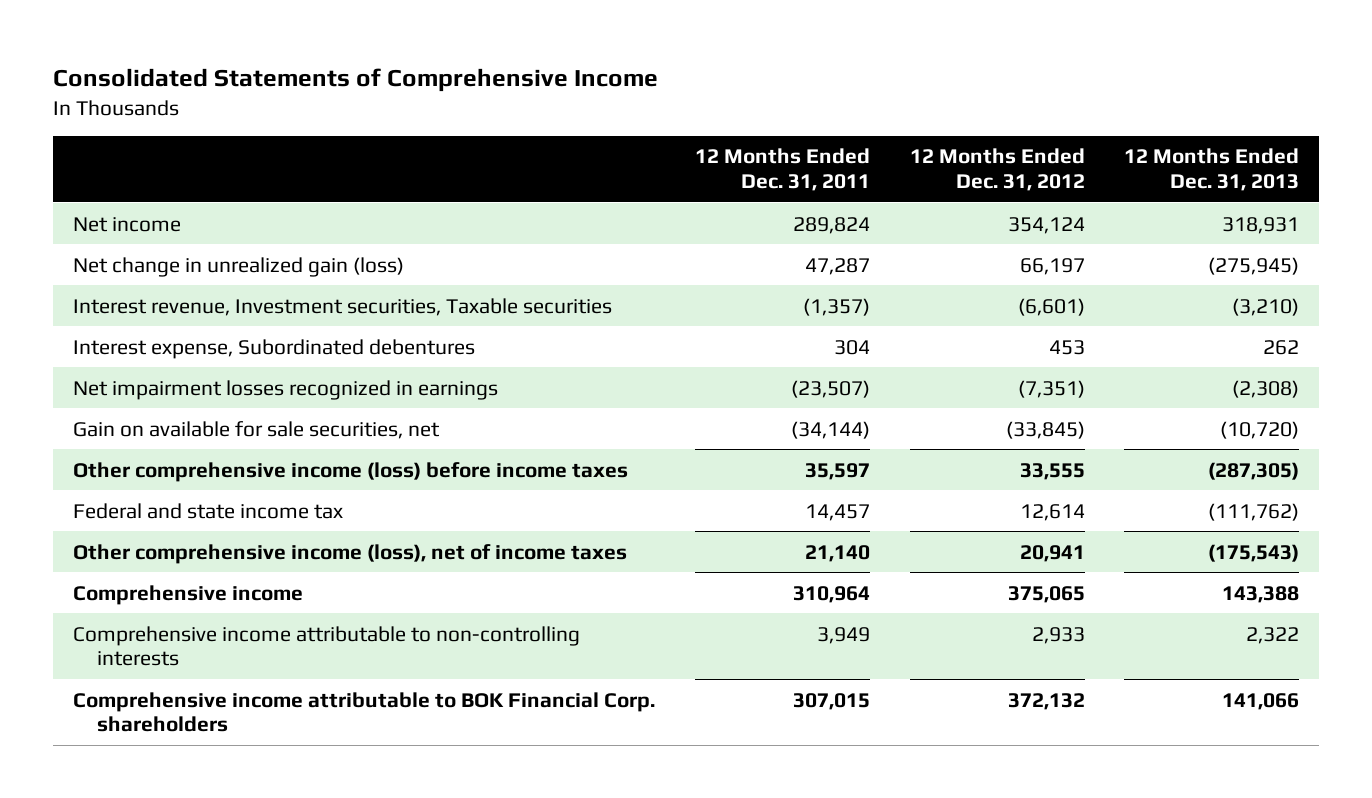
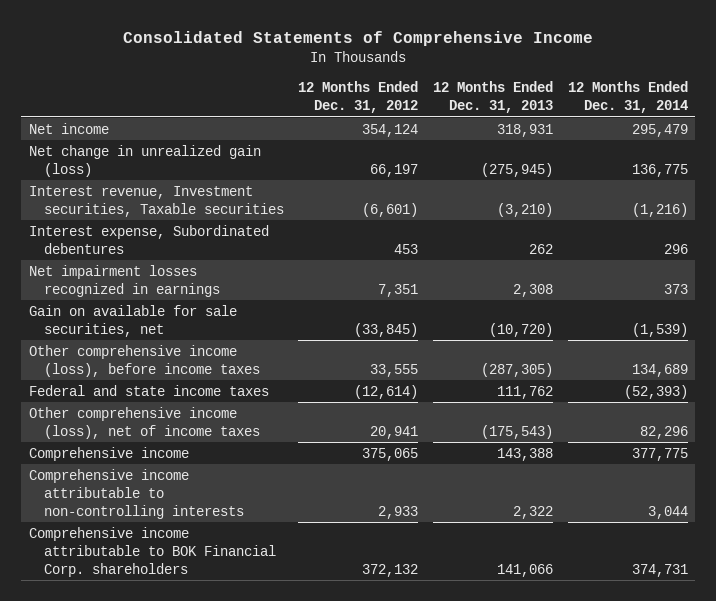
- | 12 Months Ended Dec. 31, 2011 | 12 Months Ended Dec. 31, 2012 | 12 Months Ended Dec. 31, 2013
+ | 12 Months Ended Dec. 31, 2012 | 12 Months Ended Dec. 31, 2013 | 12 Months Ended Dec. 31, 2014
- Net impairment losses recognized in earnings | (23,507) | (7,351) | (2,308)
+ Net impairment losses recognized in earnings | 7,351 | 2,308 | 373
- Other comprehensive income (loss) before income taxes | 35,597 | 33,555 | (287,305)
- Federal and state income tax | 14,457 | 12,614 | (111,762)
+ Other comprehensive income (loss), before income taxes | 33,555 | (287,305) | 134,689
+ Federal and state income taxes | (12,614) | 111,762 | (52,393)

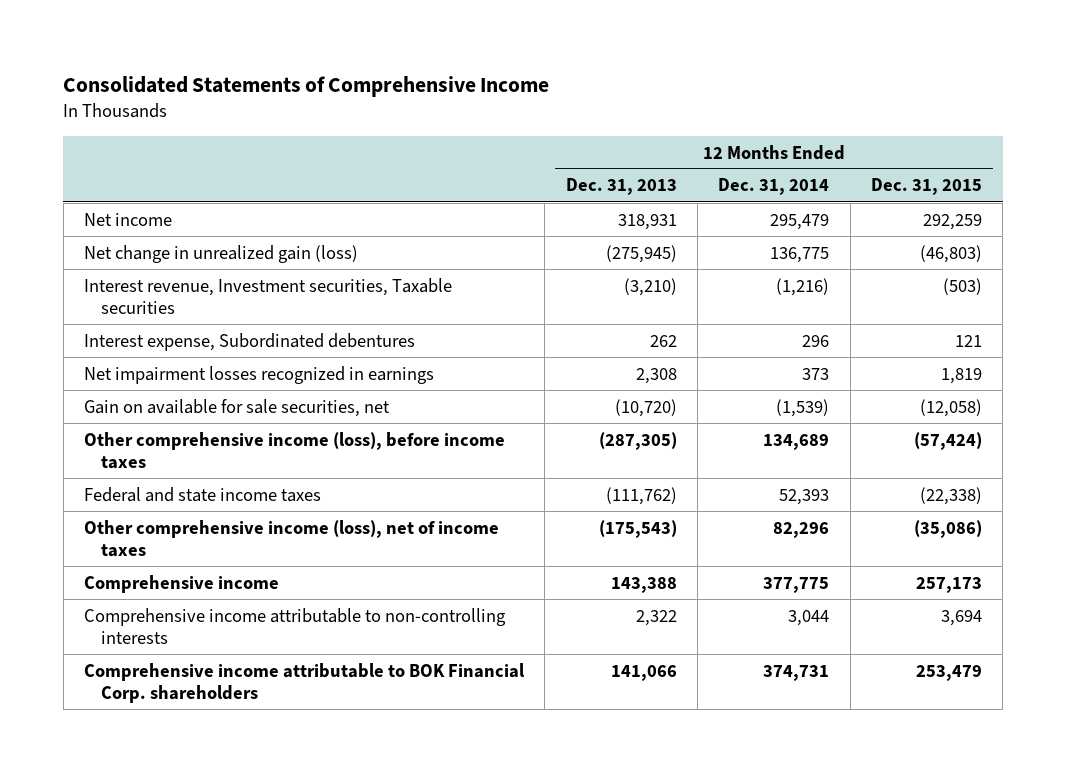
- | 12 Months Ended Dec. 31, 2012 | 12 Months Ended Dec. 31, 2013 | 12 Months Ended Dec. 31, 2014
+ | 12 Months Ended Dec. 31, 2013 | 12 Months Ended Dec. 31, 2014 | 12 Months Ended Dec. 31, 2015
- Federal and state income taxes | (12,614) | 111,762 | (52,393)
+ Federal and state income taxes | (111,762) | 52,393 | (22,338)

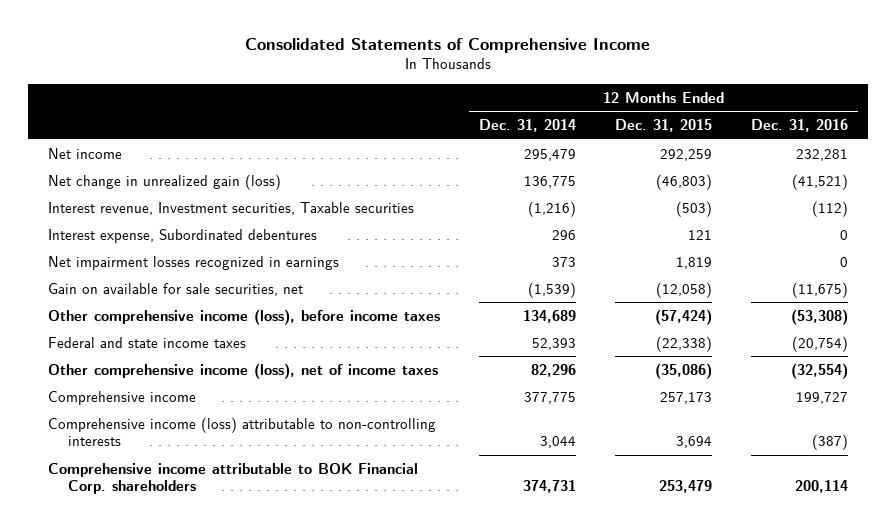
- | 12 Months Ended Dec. 31, 2013 | 12 Months Ended Dec. 31, 2014 | 12 Months Ended Dec. 31, 2015
+ | 12 Months Ended Dec. 31, 2014 | 12 Months Ended Dec. 31, 2015 | 12 Months Ended Dec. 31, 2016
- Comprehensive income attributable to non-controlling interests | 2,322 | 3,044 | 3,694
+ Comprehensive income (loss) attributable to non-controlling interests | 3,044 | 3,694 | (387)

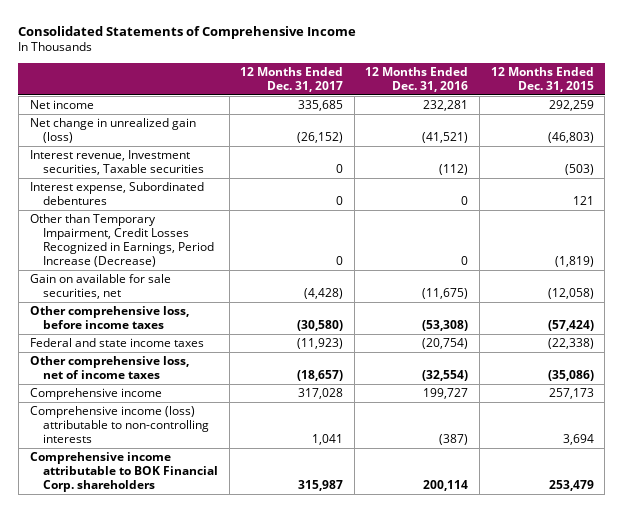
- | 12 Months Ended Dec. 31, 2014 | 12 Months Ended Dec. 31, 2015 | 12 Months Ended Dec. 31, 2016
+ | 12 Months Ended Dec. 31, 2017 | 12 Months Ended Dec. 31, 2016 | 12 Months Ended Dec. 31, 2015
- Net impairment losses recognized in earnings | 373 | 1,819 | 0
+ Other than Temporary Impairment, Credit Losses Recognized in Earnings, Period Increase (Decrease) | 0 | 0 | (1,819)
- Other comprehensive income (loss), before income taxes | 134,689 | (57,424) | (53,308)
+ Other comprehensive loss, before income taxes | (30,580) | (53,308) | (57,424)
- Other comprehensive income (loss), net of income taxes | 82,296 | (35,086) | (32,554)
+ Other comprehensive loss, net of income taxes | (18,657) | (32,554) | (35,086)

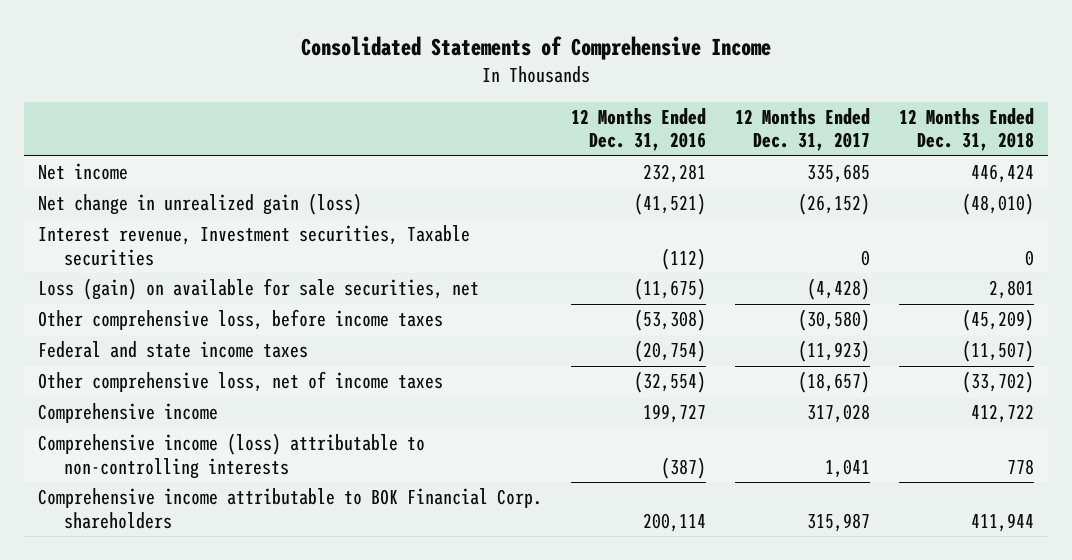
- | 12 Months Ended Dec. 31, 2017 | 12 Months Ended Dec. 31, 2016 | 12 Months Ended Dec. 31, 2015
+ | 12 Months Ended Dec. 31, 2016 | 12 Months Ended Dec. 31, 2017 | 12 Months Ended Dec. 31, 2018
- Interest expense, Subordinated debentures | 0 | 0 | 121
- Other than Temporary Impairment, Credit Losses Recognized in Earnings, Period Increase (Decrease) | 0 | 0 | (1,819)
- Gain on available for sale securities, net | (4,428) | (11,675) | (12,058)
+ Loss (gain) on available for sale securities, net | (11,675) | (4,428) | 2,801

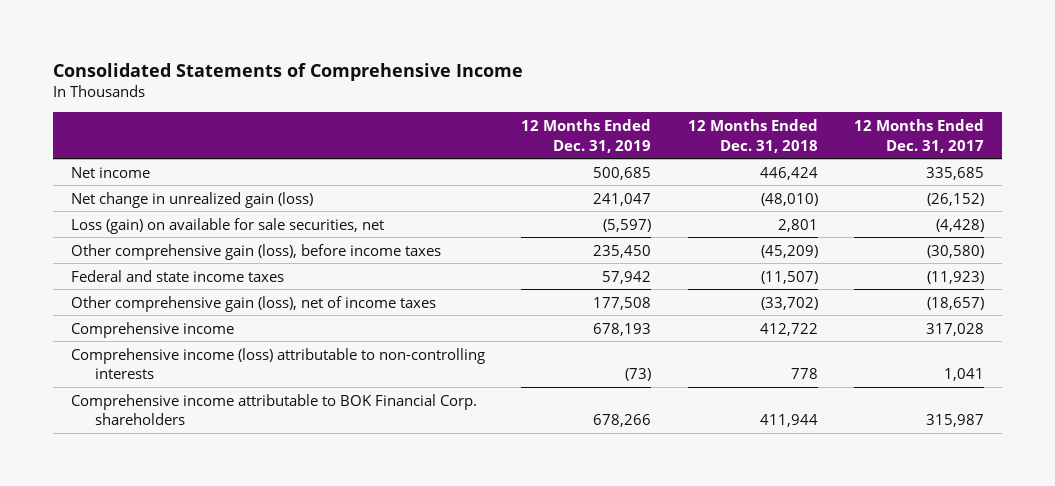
- | 12 Months Ended Dec. 31, 2016 | 12 Months Ended Dec. 31, 2017 | 12 Months Ended Dec. 31, 2018
+ | 12 Months Ended Dec. 31, 2019 | 12 Months Ended Dec. 31, 2018 | 12 Months Ended Dec. 31, 2017
- Interest revenue, Investment securities, Taxable securities | (112) | 0 | 0
- Other comprehensive loss, before income taxes | (53,308) | (30,580) | (45,209)
+ Other comprehensive gain (loss), before income taxes | 235,450 | (45,209) | (30,580)
- Other comprehensive loss, net of income taxes | (32,554) | (18,657) | (33,702)
+ Other comprehensive gain (loss), net of income taxes | 177,508 | (33,702) | (18,657)

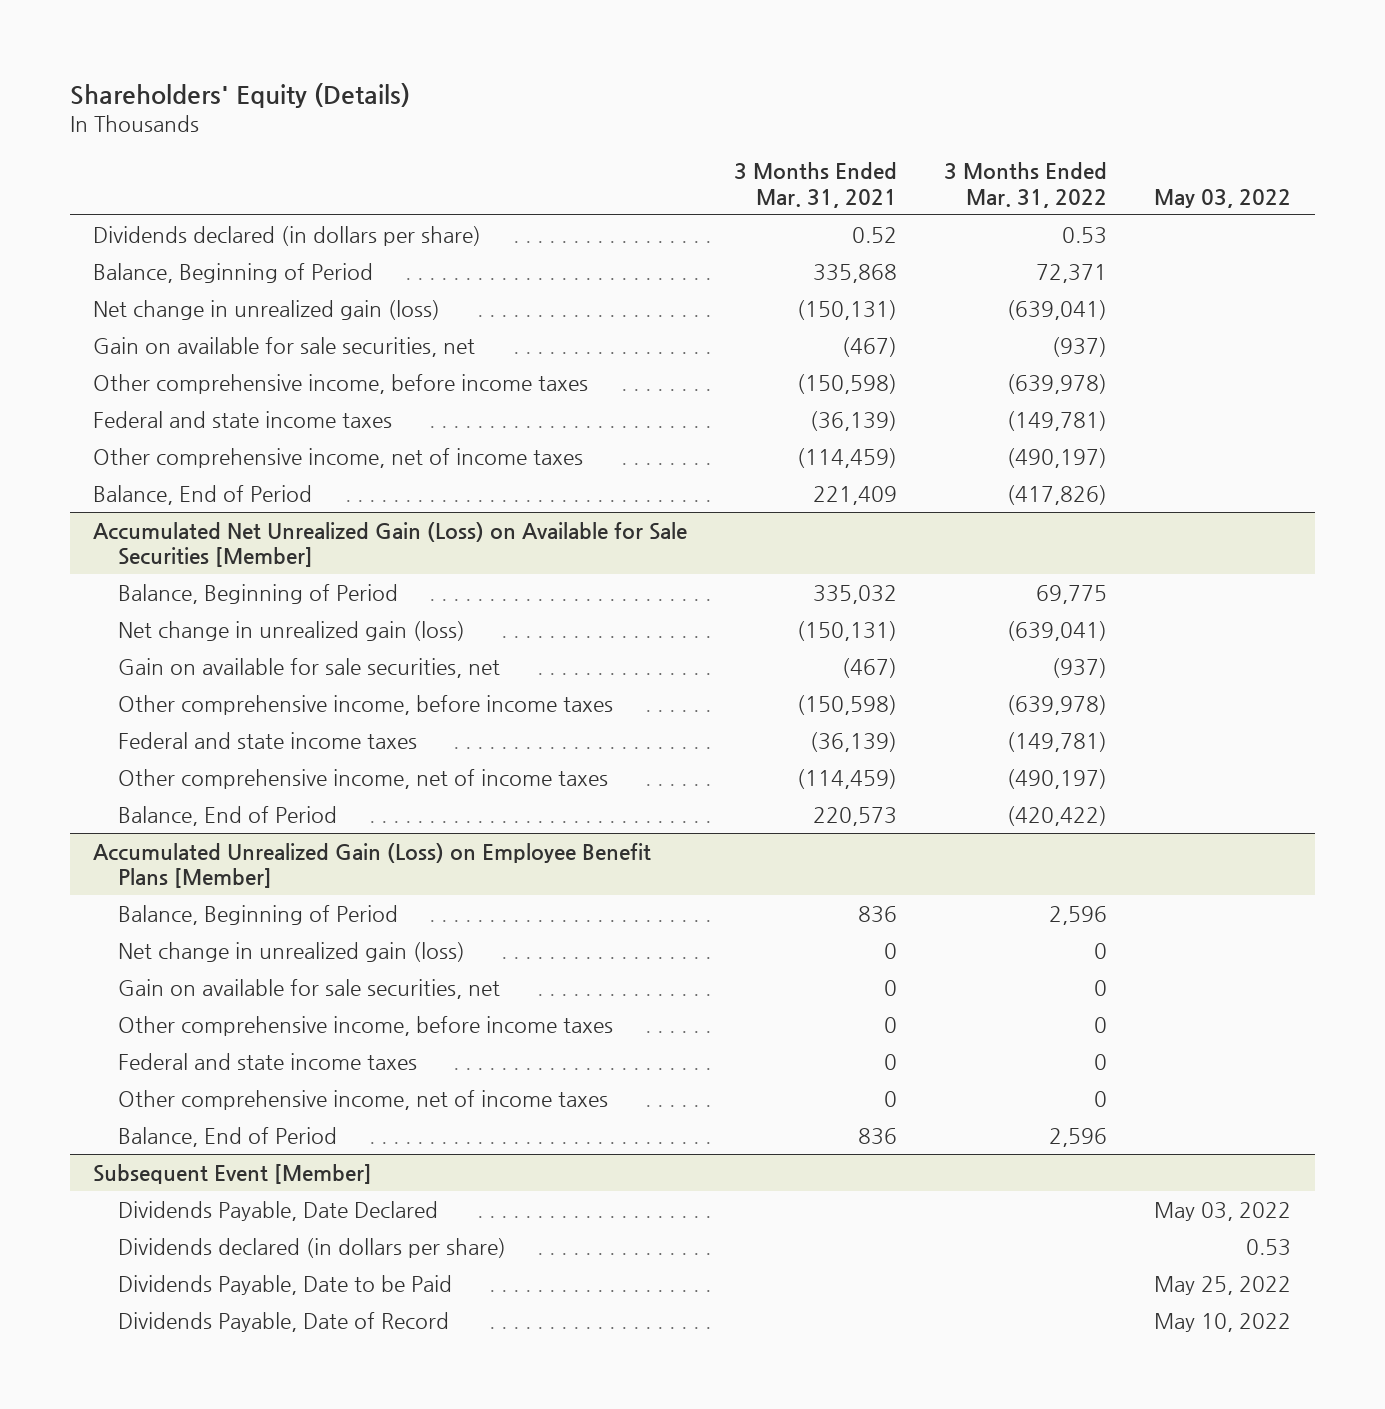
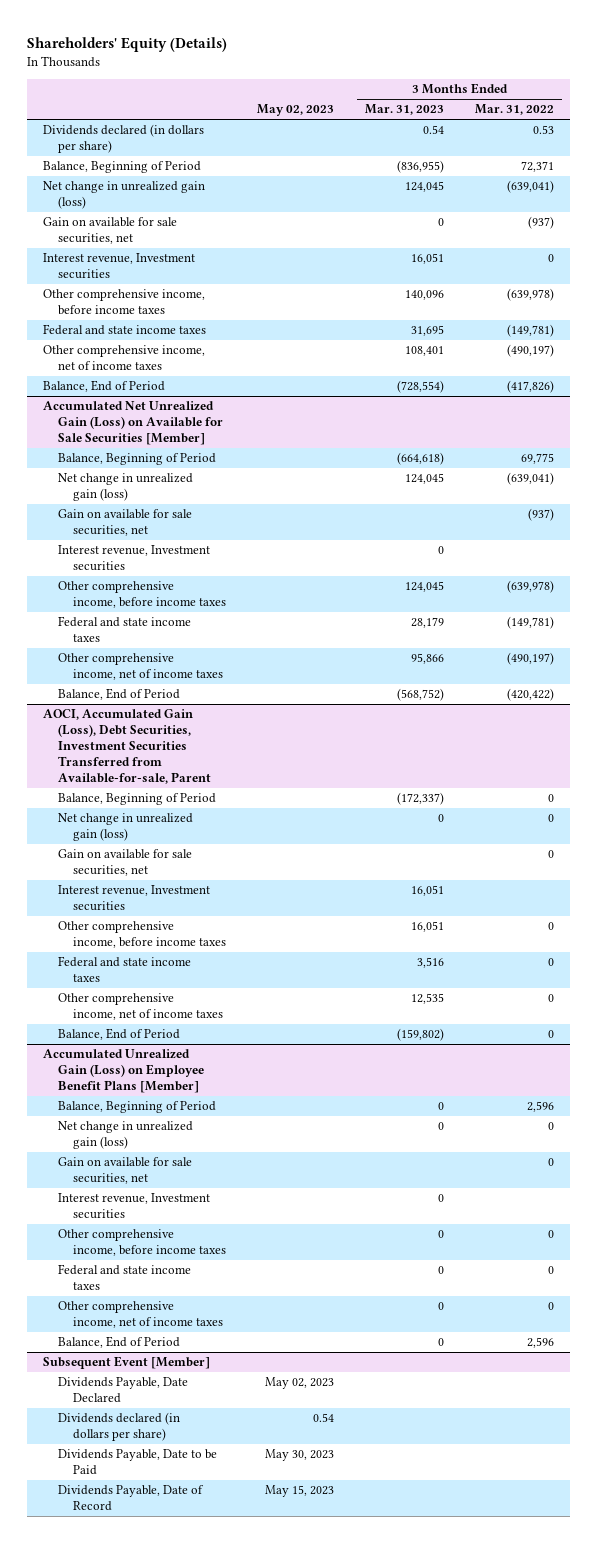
- | 3 Months Ended Mar. 31, 2021 | 3 Months Ended Mar. 31, 2022 | May 03, 2022
+ | May 02, 2023 | 3 Months Ended Mar. 31, 2023 | 3 Months Ended Mar. 31, 2022
+ Interest revenue, Investment securities | | 16,051 | 0
@ Accumulated Net Unrealized Gain (Loss) on Available for Sale Securities [Member]
+ Interest revenue, Investment securities | | 0 |
+ AOCI, Accumulated Gain (Loss), Debt Securities, Investment Securities Transferred from Available-for-sale, Parent
+ Balance, Beginning of Period | | (172,337) | 0
+ Net change in unrealized gain (loss) | | 0 | 0
+ Gain on available for sale securities, net | | | 0
+ Interest revenue, Investment securities | | 16,051 |
+ Other comprehensive income, before income taxes | | 16,051 | 0
+ Federal and state income taxes | | 3,516 | 0
+ Other comprehensive income, net of income taxes | | 12,535 | 0
+ Balance, End of Period | | (159,802) | 0
@ Accumulated Unrealized Gain (Loss) on Employee Benefit Plans [Member]
+ Interest revenue, Investment securities | | 0 |

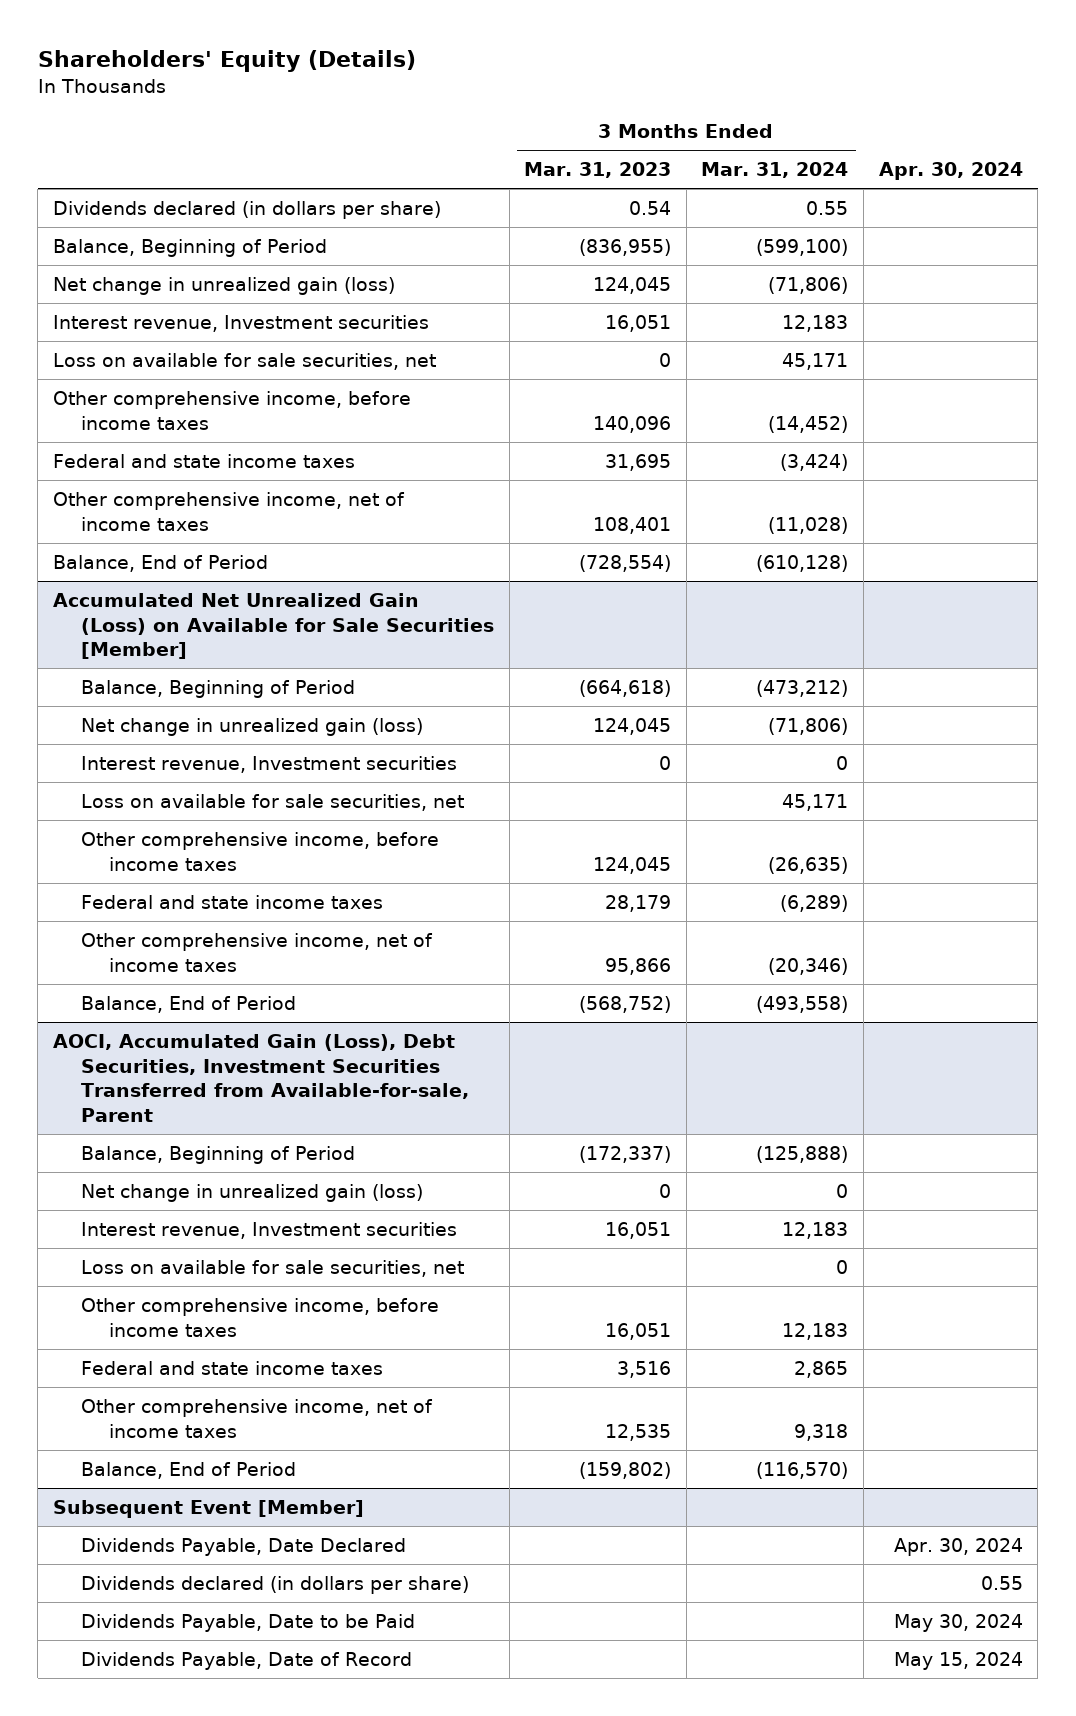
- | May 02, 2023 | 3 Months Ended Mar. 31, 2023 | 3 Months Ended Mar. 31, 2022
+ | 3 Months Ended Mar. 31, 2023 | 3 Months Ended Mar. 31, 2024 | Apr. 30, 2024
- Gain on available for sale securities, net | | 0 | (937)
+ Loss on available for sale securities, net | 0 | 45,171 |
@ Accumulated Net Unrealized Gain (Loss) on Available for Sale Securities [Member]
- Gain on available for sale securities, net | | | (937)
+ Loss on available for sale securities, net | | 45,171 |
@ AOCI, Accumulated Gain (Loss), Debt Securities, Investment Securities Transferred from Available-for-sale, Parent
- Gain on available for sale securities, net | | | 0
+ Loss on available for sale securities, net | | 0 |
- Accumulated Unrealized Gain (Loss) on Employee Benefit Plans [Member]
- Balance, Beginning of Period | | 0 | 2,596
- Net change in unrealized gain (loss) | | 0 | 0
- Gain on available for sale securities, net | | | 0
- Interest revenue, Investment securities | | 0 |
- Other comprehensive income, before income taxes | | 0 | 0
- Federal and state income taxes | | 0 | 0
- Other comprehensive income, net of income taxes | | 0 | 0
- Balance, End of Period | | 0 | 2,596

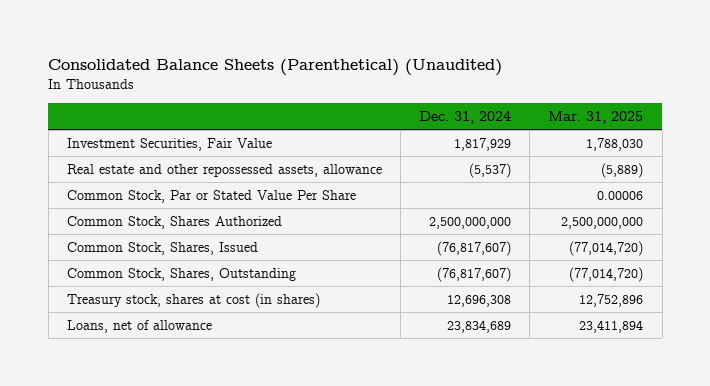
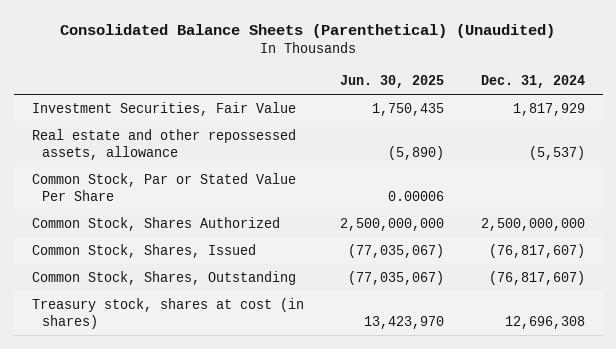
- | Dec. 31, 2024 | Mar. 31, 2025
+ | Jun. 30, 2025 | Dec. 31, 2024
- Loans, net of allowance | 23,834,689 | 23,411,894

